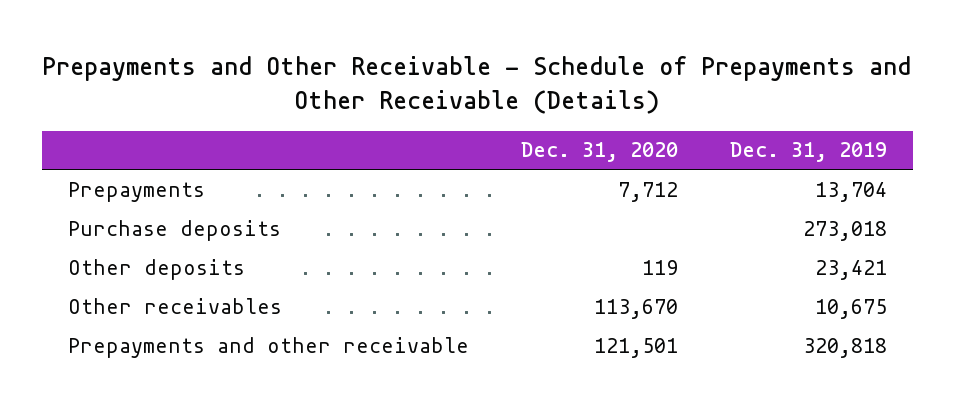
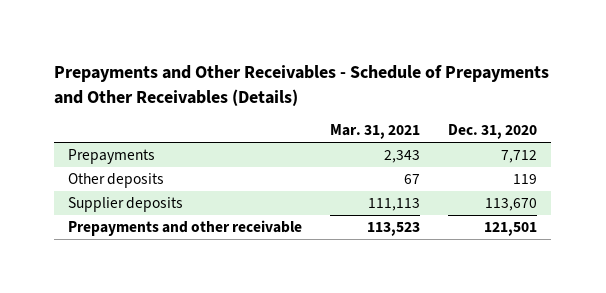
- Prepayments and Other Receivable - Schedule of Prepayments and Other Receivable (Details)
+ Prepayments and Other Receivables - Schedule of Prepayments and Other Receivables (Details)
- | Dec. 31, 2020 | Dec. 31, 2019
+ | Mar. 31, 2021 | Dec. 31, 2020
- Purchase deposits | | 273,018
- Other receivables | 113,670 | 10,675
+ Supplier deposits | 111,113 | 113,670

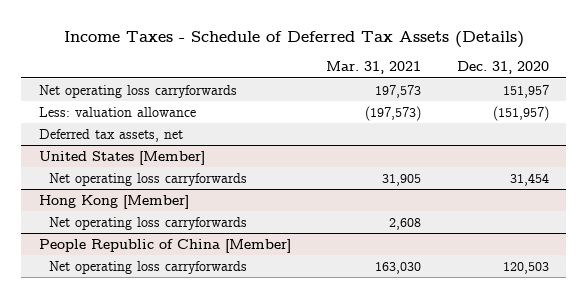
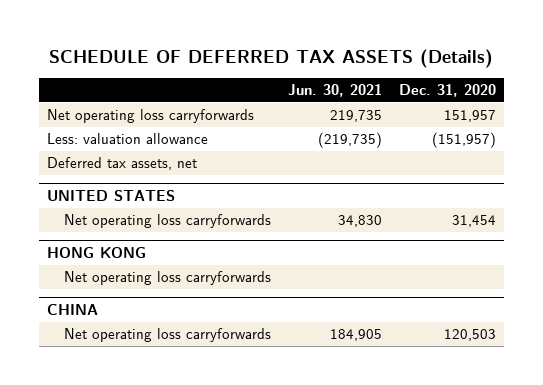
- Income Taxes - Schedule of Deferred Tax Assets (Details)
+ SCHEDULE OF DEFERRED TAX ASSETS (Details)
- | Mar. 31, 2021 | Dec. 31, 2020
+ | Jun. 30, 2021 | Dec. 31, 2020
- United States [Member]
+ UNITED STATES
- Hong Kong [Member]
+ HONG KONG
- People Republic of China [Member]
+ CHINA

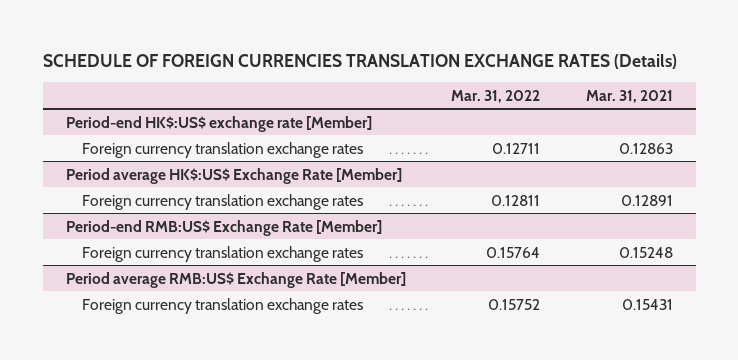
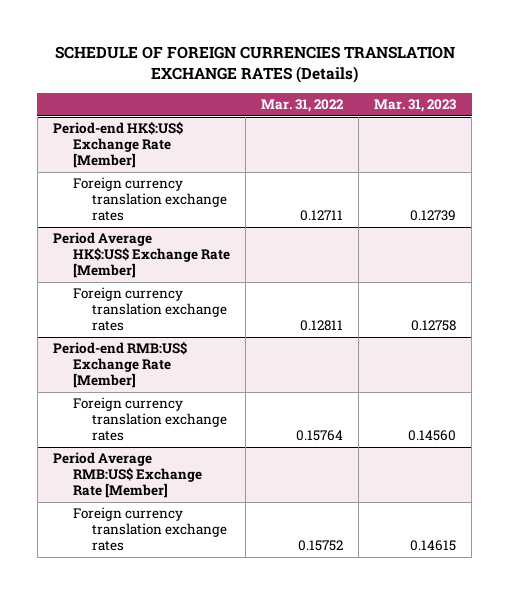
- | Mar. 31, 2022 | Mar. 31, 2021
+ | Mar. 31, 2022 | Mar. 31, 2023
- Period-end HK$:US$ exchange rate [Member]
+ Period-end HK$:US$ Exchange Rate [Member]
- Period average HK$:US$ Exchange Rate [Member]
+ Period Average HK$:US$ Exchange Rate [Member]
- Period average RMB:US$ Exchange Rate [Member]
+ Period Average RMB:US$ Exchange Rate [Member]

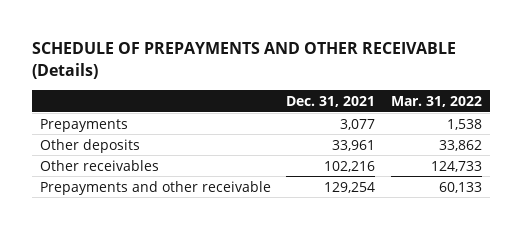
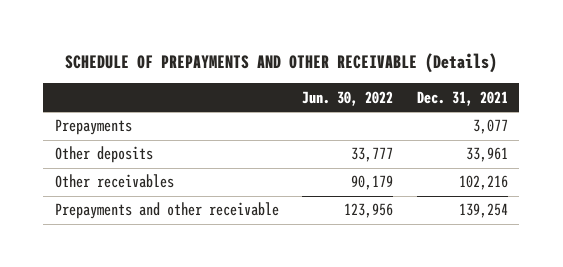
- | Dec. 31, 2021 | Mar. 31, 2022
+ | Jun. 30, 2022 | Dec. 31, 2021
- Prepayments and other receivable | 129,254 | 60,133
+ Prepayments and other receivable | 123,956 | 139,254

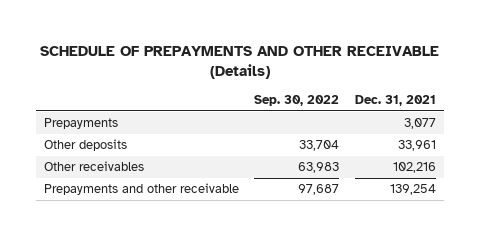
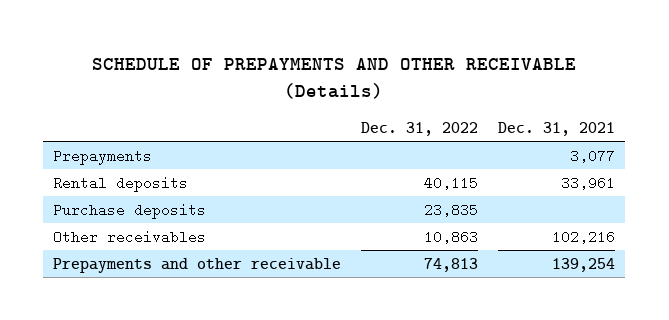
- | Sep. 30, 2022 | Dec. 31, 2021
+ | Dec. 31, 2022 | Dec. 31, 2021
- Other deposits | 33,704 | 33,961
+ Rental deposits | 40,115 | 33,961
+ Purchase deposits | 23,835 |

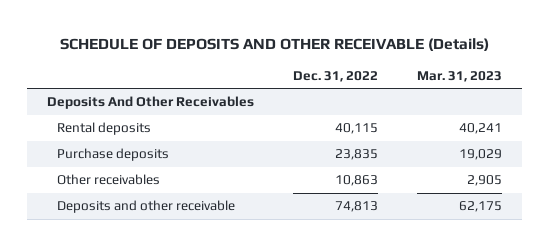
- SCHEDULE OF PREPAYMENTS AND OTHER RECEIVABLE (Details)
+ SCHEDULE OF DEPOSITS AND OTHER RECEIVABLE (Details)
- | Dec. 31, 2022 | Dec. 31, 2021
+ | Dec. 31, 2022 | Mar. 31, 2023
- Prepayments | | 3,077
+ Deposits And Other Receivables
- Prepayments and other receivable | 74,813 | 139,254
+ Deposits and other receivable | 74,813 | 62,175

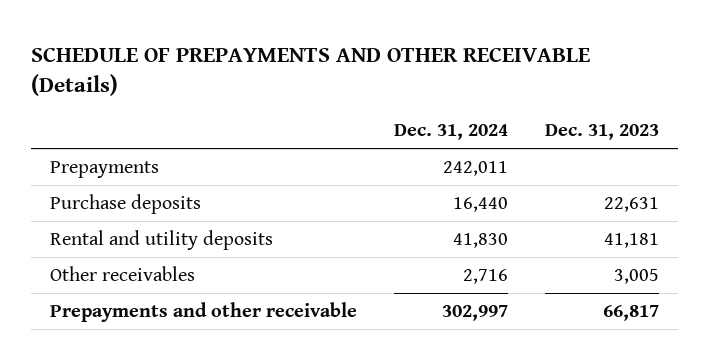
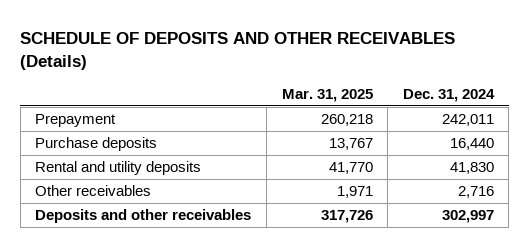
- SCHEDULE OF PREPAYMENTS AND OTHER RECEIVABLE (Details)
+ SCHEDULE OF DEPOSITS AND OTHER RECEIVABLES (Details)
- | Dec. 31, 2024 | Dec. 31, 2023
+ | Mar. 31, 2025 | Dec. 31, 2024
- Prepayments | 242,011 |
+ Prepayment | 260,218 | 242,011
- Prepayments and other receivable | 302,997 | 66,817
+ Deposits and other receivables | 317,726 | 302,997

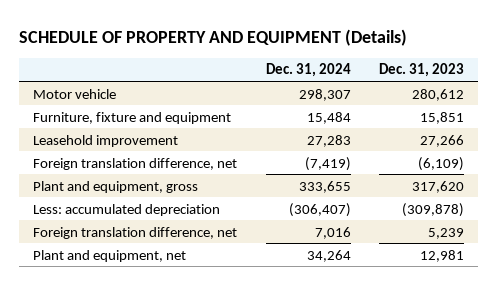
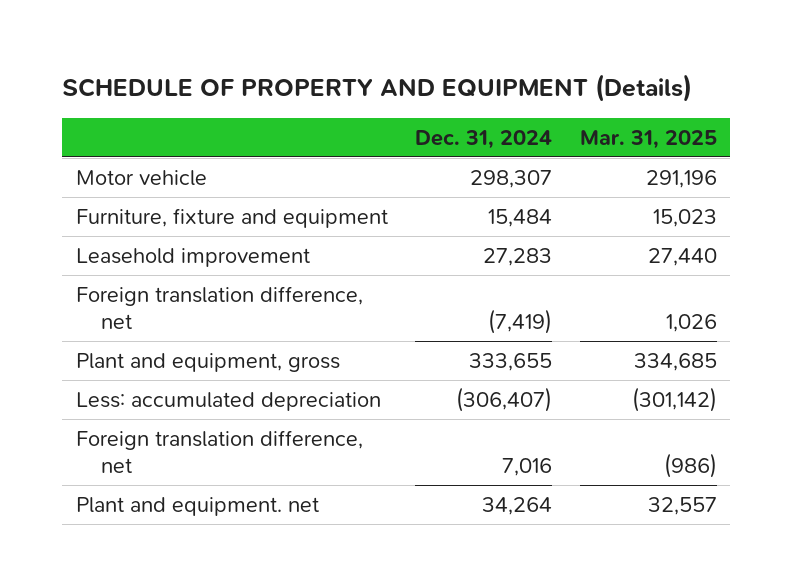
- | Dec. 31, 2024 | Dec. 31, 2023
+ | Dec. 31, 2024 | Mar. 31, 2025
- Plant and equipment, net | 34,264 | 12,981
+ Plant and equipment. net | 34,264 | 32,557

